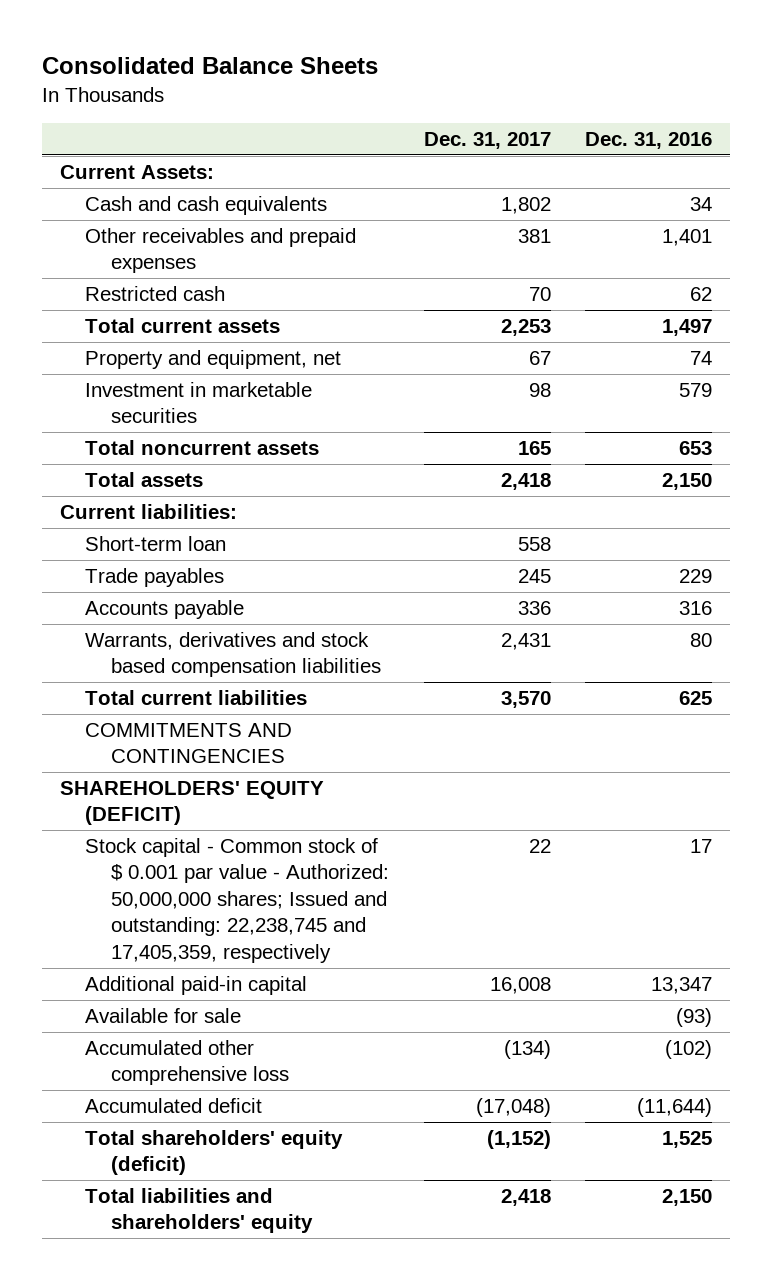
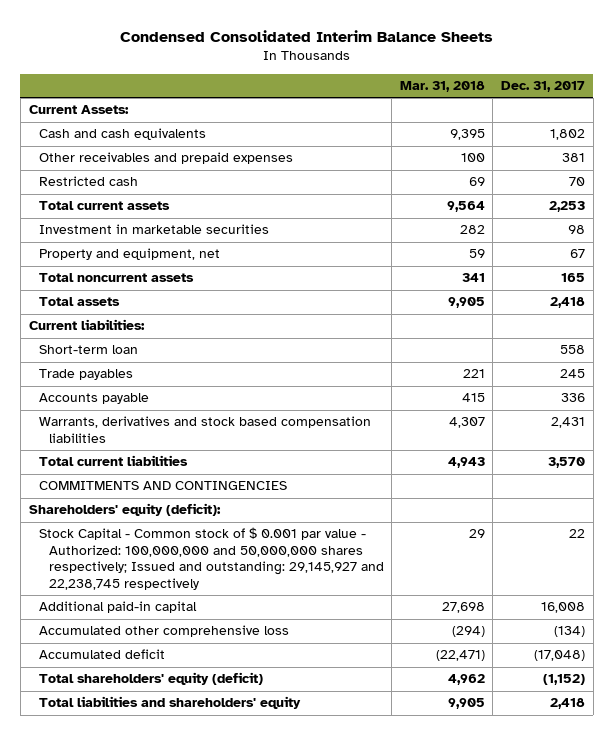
- Consolidated Balance Sheets
+ Condensed Consolidated Interim Balance Sheets
- | Dec. 31, 2017 | Dec. 31, 2016
+ | Mar. 31, 2018 | Dec. 31, 2017
moved down: Property and equipment, net | 59 | 67
- SHAREHOLDERS' EQUITY (DEFICIT)
- Stock capital - Common stock of $ 0.001 par value - Authorized: 50,000,000 shares; Issued and outstanding: 22,238,745 and 17,405,359, respectively | 22 | 17
+ Shareholders' equity (deficit):
+ Stock Capital - Common stock of $ 0.001 par value - Authorized: 100,000,000 and 50,000,000 shares respectively; Issued and outstanding: 29,145,927 and 22,238,745 respectively | 29 | 22
- Available for sale | | (93)

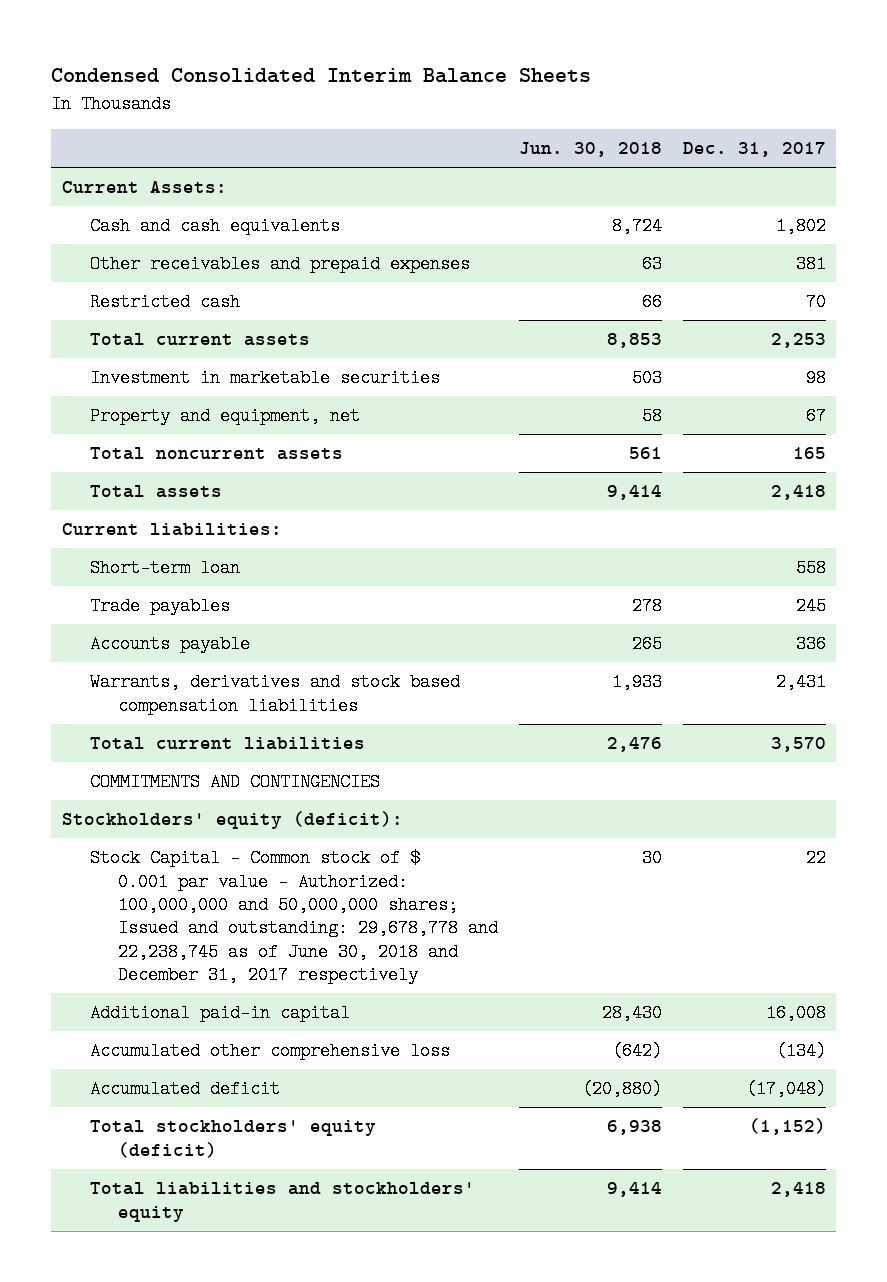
- | Mar. 31, 2018 | Dec. 31, 2017
+ | Jun. 30, 2018 | Dec. 31, 2017
- Shareholders' equity (deficit):
- Stock Capital - Common stock of $ 0.001 par value - Authorized: 100,000,000 and 50,000,000 shares respectively; Issued and outstanding: 29,145,927 and 22,238,745 respectively | 29 | 22
+ Stockholders' equity (deficit):
+ Stock Capital - Common stock of $ 0.001 par value - Authorized: 100,000,000 and 50,000,000 shares; Issued and outstanding: 29,678,778 and 22,238,745 as of June 30, 2018 and December 31, 2017 respectively | 30 | 22
- Total shareholders' equity (deficit) | 4,962 | (1,152)
- Total liabilities and shareholders' equity | 9,905 | 2,418
+ Total stockholders' equity (deficit) | 6,938 | (1,152)
+ Total liabilities and stockholders' equity | 9,414 | 2,418

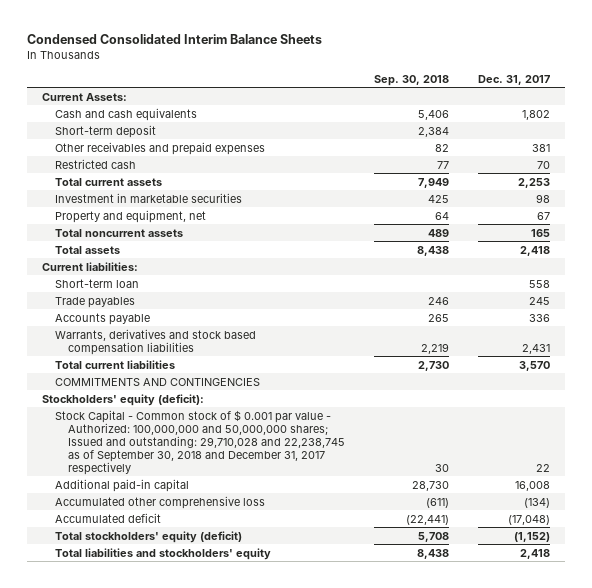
- | Jun. 30, 2018 | Dec. 31, 2017
+ | Sep. 30, 2018 | Dec. 31, 2017
+ Short-term deposit | 2,384 |
- Stock Capital - Common stock of $ 0.001 par value - Authorized: 100,000,000 and 50,000,000 shares; Issued and outstanding: 29,678,778 and 22,238,745 as of June 30, 2018 and December 31, 2017 respectively | 30 | 22
+ Stock Capital - Common stock of $ 0.001 par value - Authorized: 100,000,000 and 50,000,000 shares; Issued and outstanding: 29,710,028 and 22,238,745 as of September 30, 2018 and December 31, 2017 respectively | 30 | 22

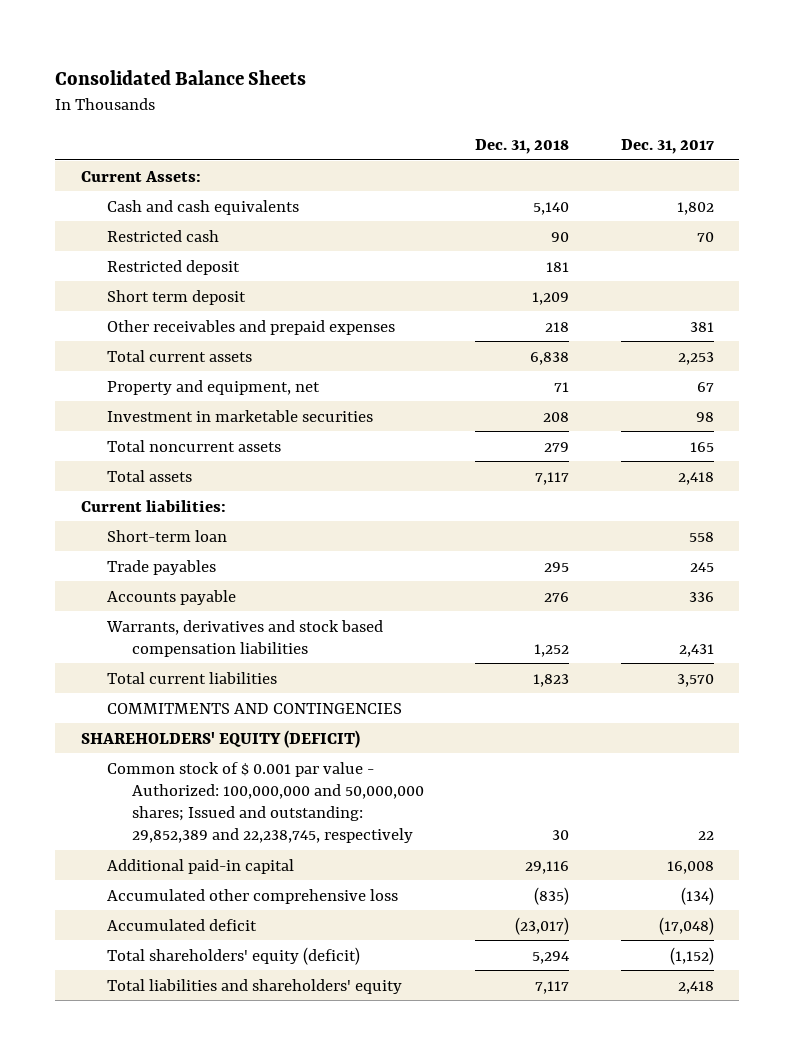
- Condensed Consolidated Interim Balance Sheets
+ Consolidated Balance Sheets
- | Sep. 30, 2018 | Dec. 31, 2017
+ | Dec. 31, 2018 | Dec. 31, 2017
- Short-term deposit | 2,384 |
+ Restricted deposit | 181 |
+ Short term deposit | 1,209 |
moved down: Other receivables and prepaid expenses | 218 | 381
moved down: Investment in marketable securities | 208 | 98
- Stockholders' equity (deficit):
- Stock Capital - Common stock of $ 0.001 par value - Authorized: 100,000,000 and 50,000,000 shares; Issued and outstanding: 29,710,028 and 22,238,745 as of September 30, 2018 and December 31, 2017 respectively | 30 | 22
+ SHAREHOLDERS' EQUITY (DEFICIT)
+ Common stock of $ 0.001 par value - Authorized: 100,000,000 and 50,000,000 shares; Issued and outstanding: 29,852,389 and 22,238,745, respectively | 30 | 22
- Total stockholders' equity (deficit) | 5,708 | (1,152)
- Total liabilities and stockholders' equity | 8,438 | 2,418
+ Total shareholders' equity (deficit) | 5,294 | (1,152)
+ Total liabilities and shareholders' equity | 7,117 | 2,418

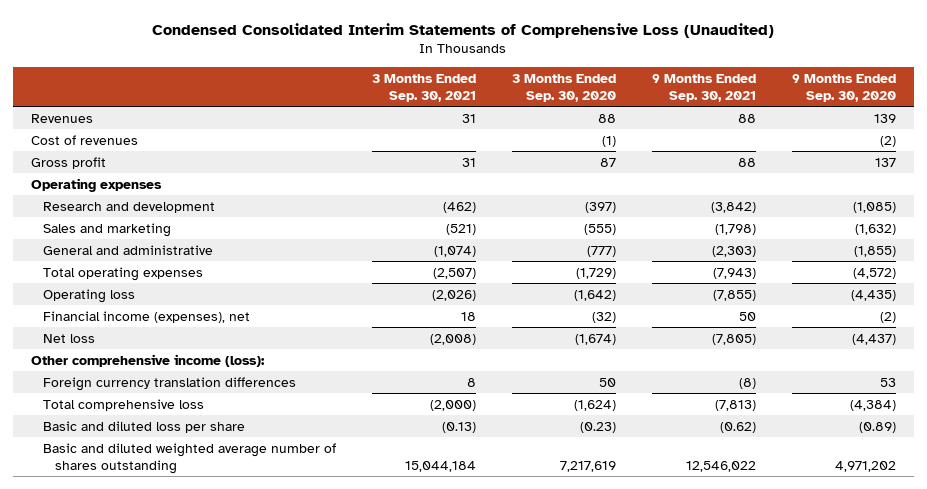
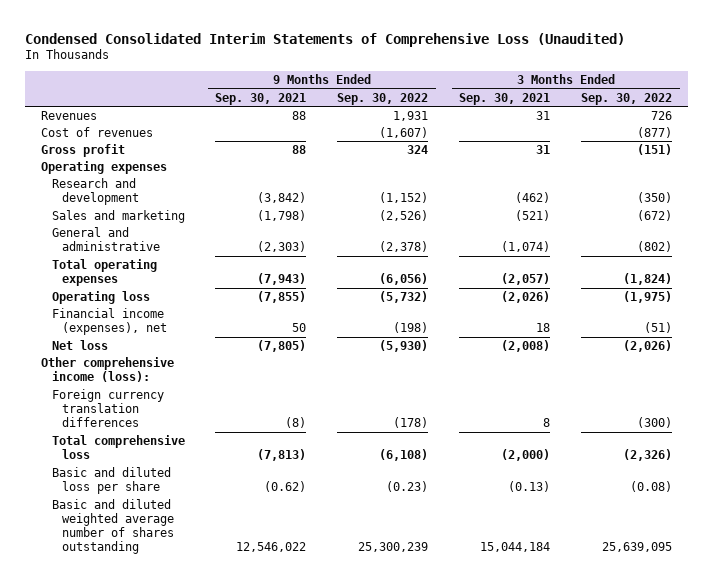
- | 3 Months Ended Sep. 30, 2021 | 3 Months Ended Sep. 30, 2020 | 9 Months Ended Sep. 30, 2021 | 9 Months Ended Sep. 30, 2020
+ | 9 Months Ended Sep. 30, 2021 | 9 Months Ended Sep. 30, 2022 | 3 Months Ended Sep. 30, 2021 | 3 Months Ended Sep. 30, 2022
- Total operating expenses | (2,507) | (1,729) | (7,943) | (4,572)
+ Total operating expenses | (7,943) | (6,056) | (2,057) | (1,824)

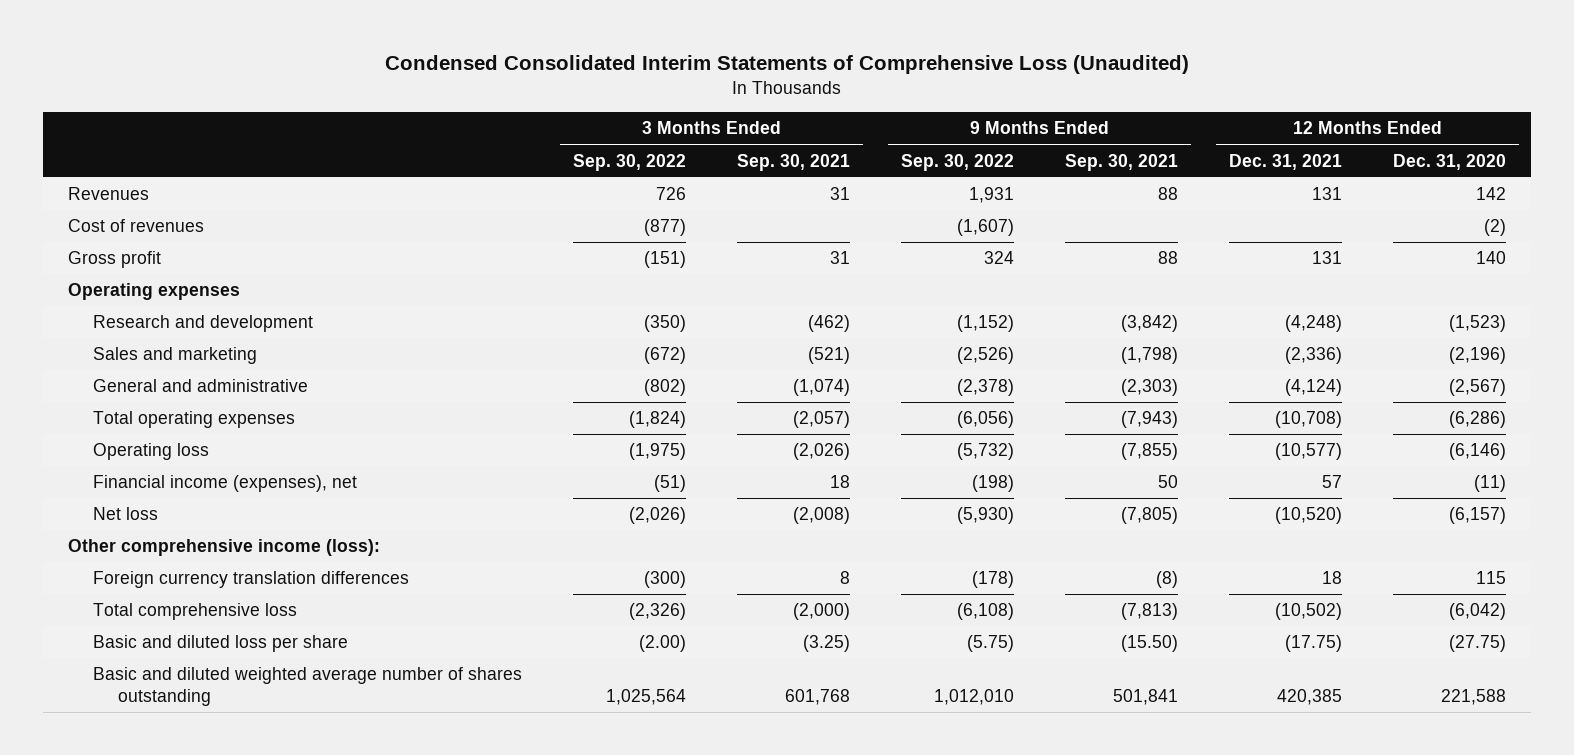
- | 9 Months Ended Sep. 30, 2021 | 9 Months Ended Sep. 30, 2022 | 3 Months Ended Sep. 30, 2021 | 3 Months Ended Sep. 30, 2022
+ | 3 Months Ended Sep. 30, 2022 | 3 Months Ended Sep. 30, 2021 | 9 Months Ended Sep. 30, 2022 | 9 Months Ended Sep. 30, 2021 | 12 Months Ended Dec. 31, 2021 | 12 Months Ended Dec. 31, 2020
- Basic and diluted loss per share | (0.62) | (0.23) | (0.13) | (0.08)
- Basic and diluted weighted average number of shares outstanding | 12,546,022 | 25,300,239 | 15,044,184 | 25,639,095
+ Basic and diluted loss per share | (2.00) | (3.25) | (5.75) | (15.50) | (17.75) | (27.75)
+ Basic and diluted weighted average number of shares outstanding | 1,025,564 | 601,768 | 1,012,010 | 501,841 | 420,385 | 221,588

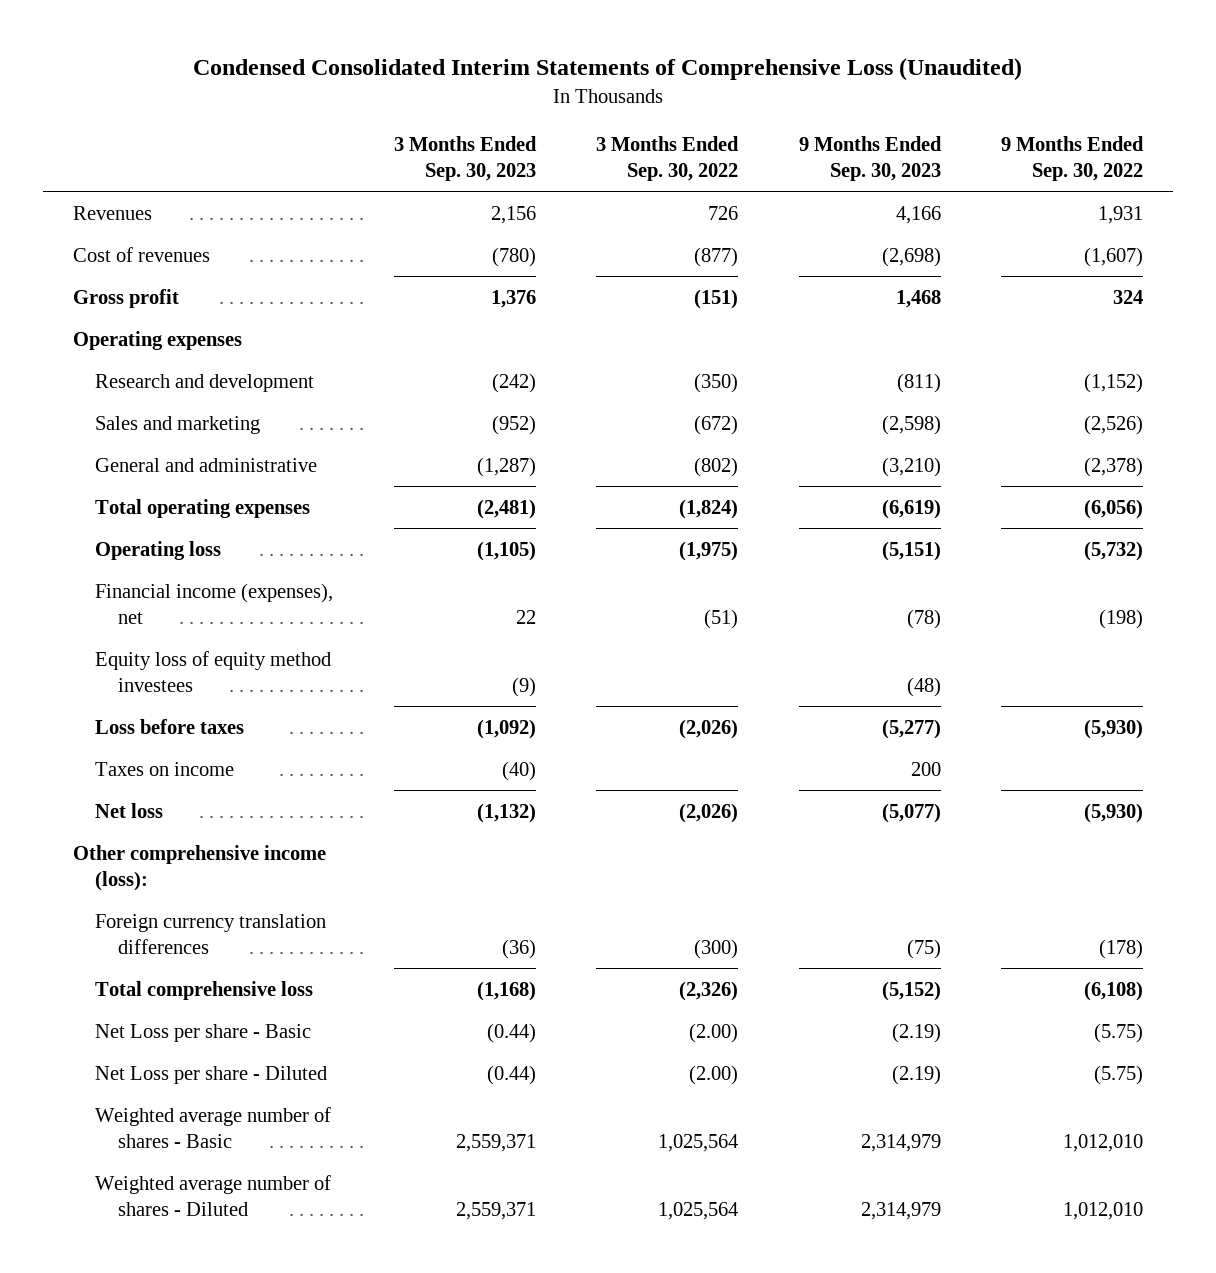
- | 3 Months Ended Sep. 30, 2022 | 3 Months Ended Sep. 30, 2021 | 9 Months Ended Sep. 30, 2022 | 9 Months Ended Sep. 30, 2021 | 12 Months Ended Dec. 31, 2021 | 12 Months Ended Dec. 31, 2020
+ | 3 Months Ended Sep. 30, 2023 | 3 Months Ended Sep. 30, 2022 | 9 Months Ended Sep. 30, 2023 | 9 Months Ended Sep. 30, 2022
+ Equity loss of equity method investees | (9) | | (48) |
+ Loss before taxes | (1,092) | (2,026) | (5,277) | (5,930)
+ Taxes on income | (40) | | 200 |
- Basic and diluted loss per share | (2.00) | (3.25) | (5.75) | (15.50) | (17.75) | (27.75)
- Basic and diluted weighted average number of shares outstanding | 1,025,564 | 601,768 | 1,012,010 | 501,841 | 420,385 | 221,588
+ Net Loss per share - Basic | (0.44) | (2.00) | (2.19) | (5.75)
+ Net Loss per share - Diluted | (0.44) | (2.00) | (2.19) | (5.75)
+ Weighted average number of shares - Basic | 2,559,371 | 1,025,564 | 2,314,979 | 1,012,010
+ Weighted average number of shares - Diluted | 2,559,371 | 1,025,564 | 2,314,979 | 1,012,010

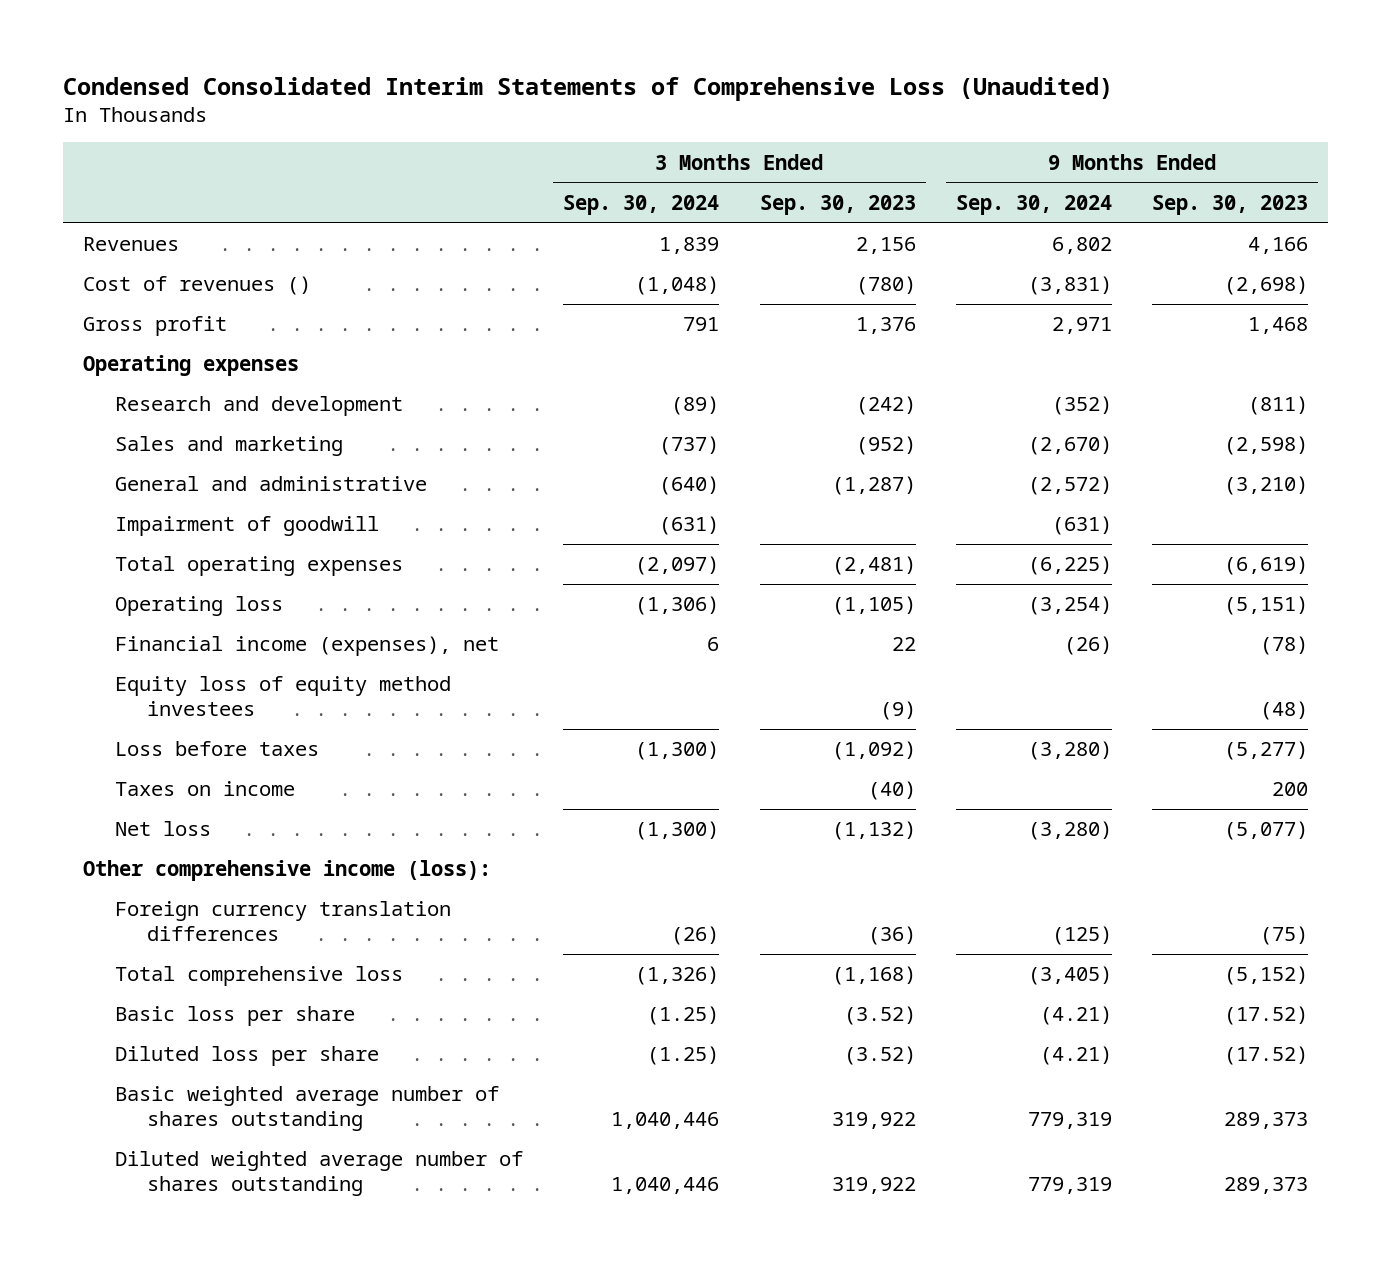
- | 3 Months Ended Sep. 30, 2023 | 3 Months Ended Sep. 30, 2022 | 9 Months Ended Sep. 30, 2023 | 9 Months Ended Sep. 30, 2022
+ | 3 Months Ended Sep. 30, 2024 | 3 Months Ended Sep. 30, 2023 | 9 Months Ended Sep. 30, 2024 | 9 Months Ended Sep. 30, 2023
- Cost of revenues | (780) | (877) | (2,698) | (1,607)
+ Cost of revenues () | (1,048) | (780) | (3,831) | (2,698)
+ Impairment of goodwill | (631) | | (631) |
- Net Loss per share - Basic | (0.44) | (2.00) | (2.19) | (5.75)
- Net Loss per share - Diluted | (0.44) | (2.00) | (2.19) | (5.75)
- Weighted average number of shares - Basic | 2,559,371 | 1,025,564 | 2,314,979 | 1,012,010
- Weighted average number of shares - Diluted | 2,559,371 | 1,025,564 | 2,314,979 | 1,012,010
+ Basic loss per share | (1.25) | (3.52) | (4.21) | (17.52)
+ Diluted loss per share | (1.25) | (3.52) | (4.21) | (17.52)
+ Basic weighted average number of shares outstanding | 1,040,446 | 319,922 | 779,319 | 289,373
+ Diluted weighted average number of shares outstanding | 1,040,446 | 319,922 | 779,319 | 289,373

